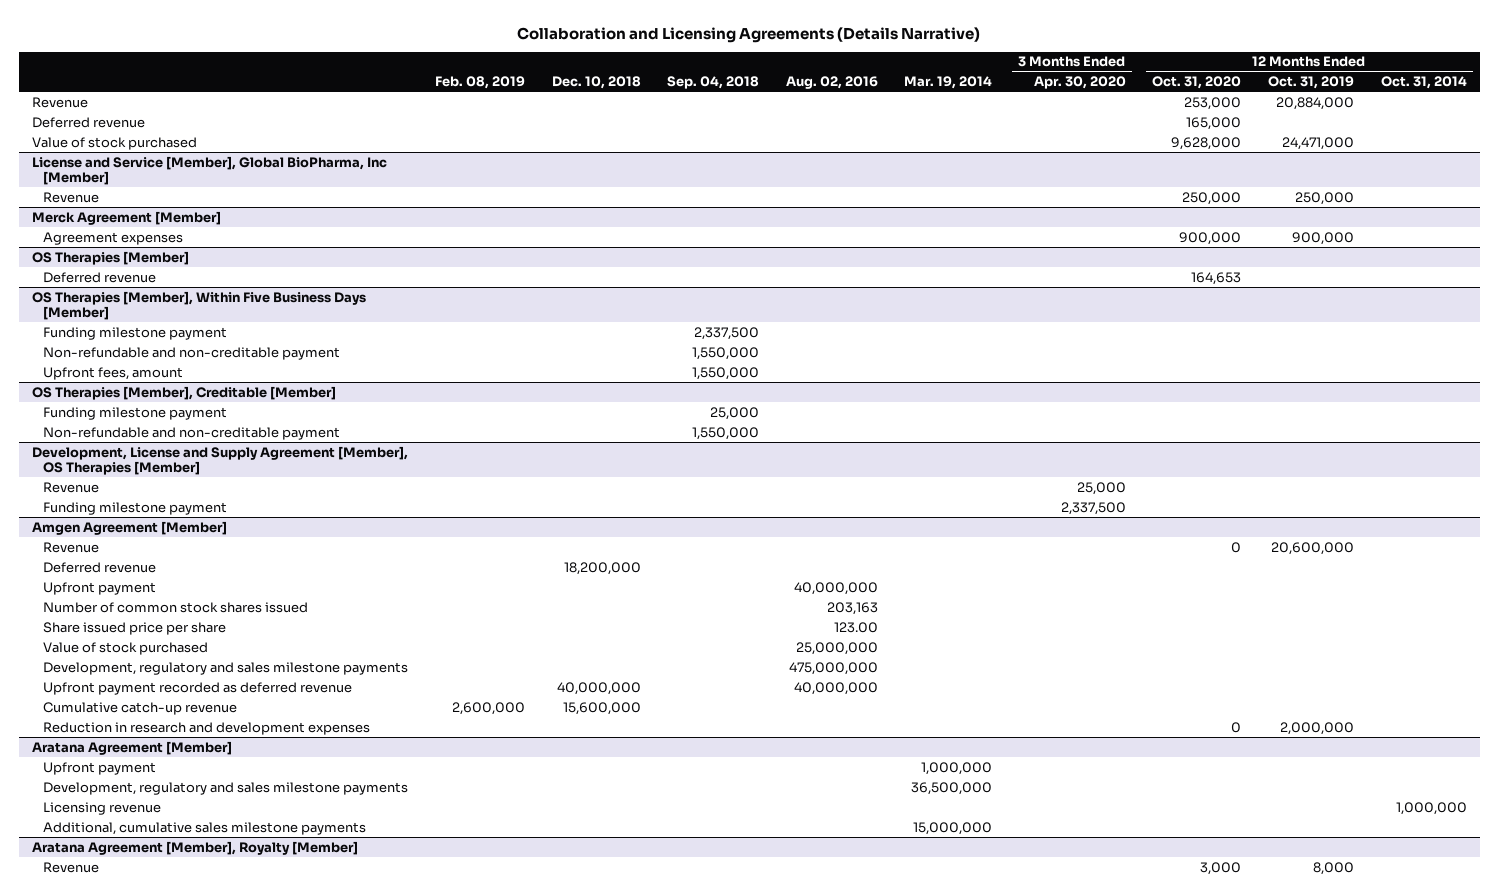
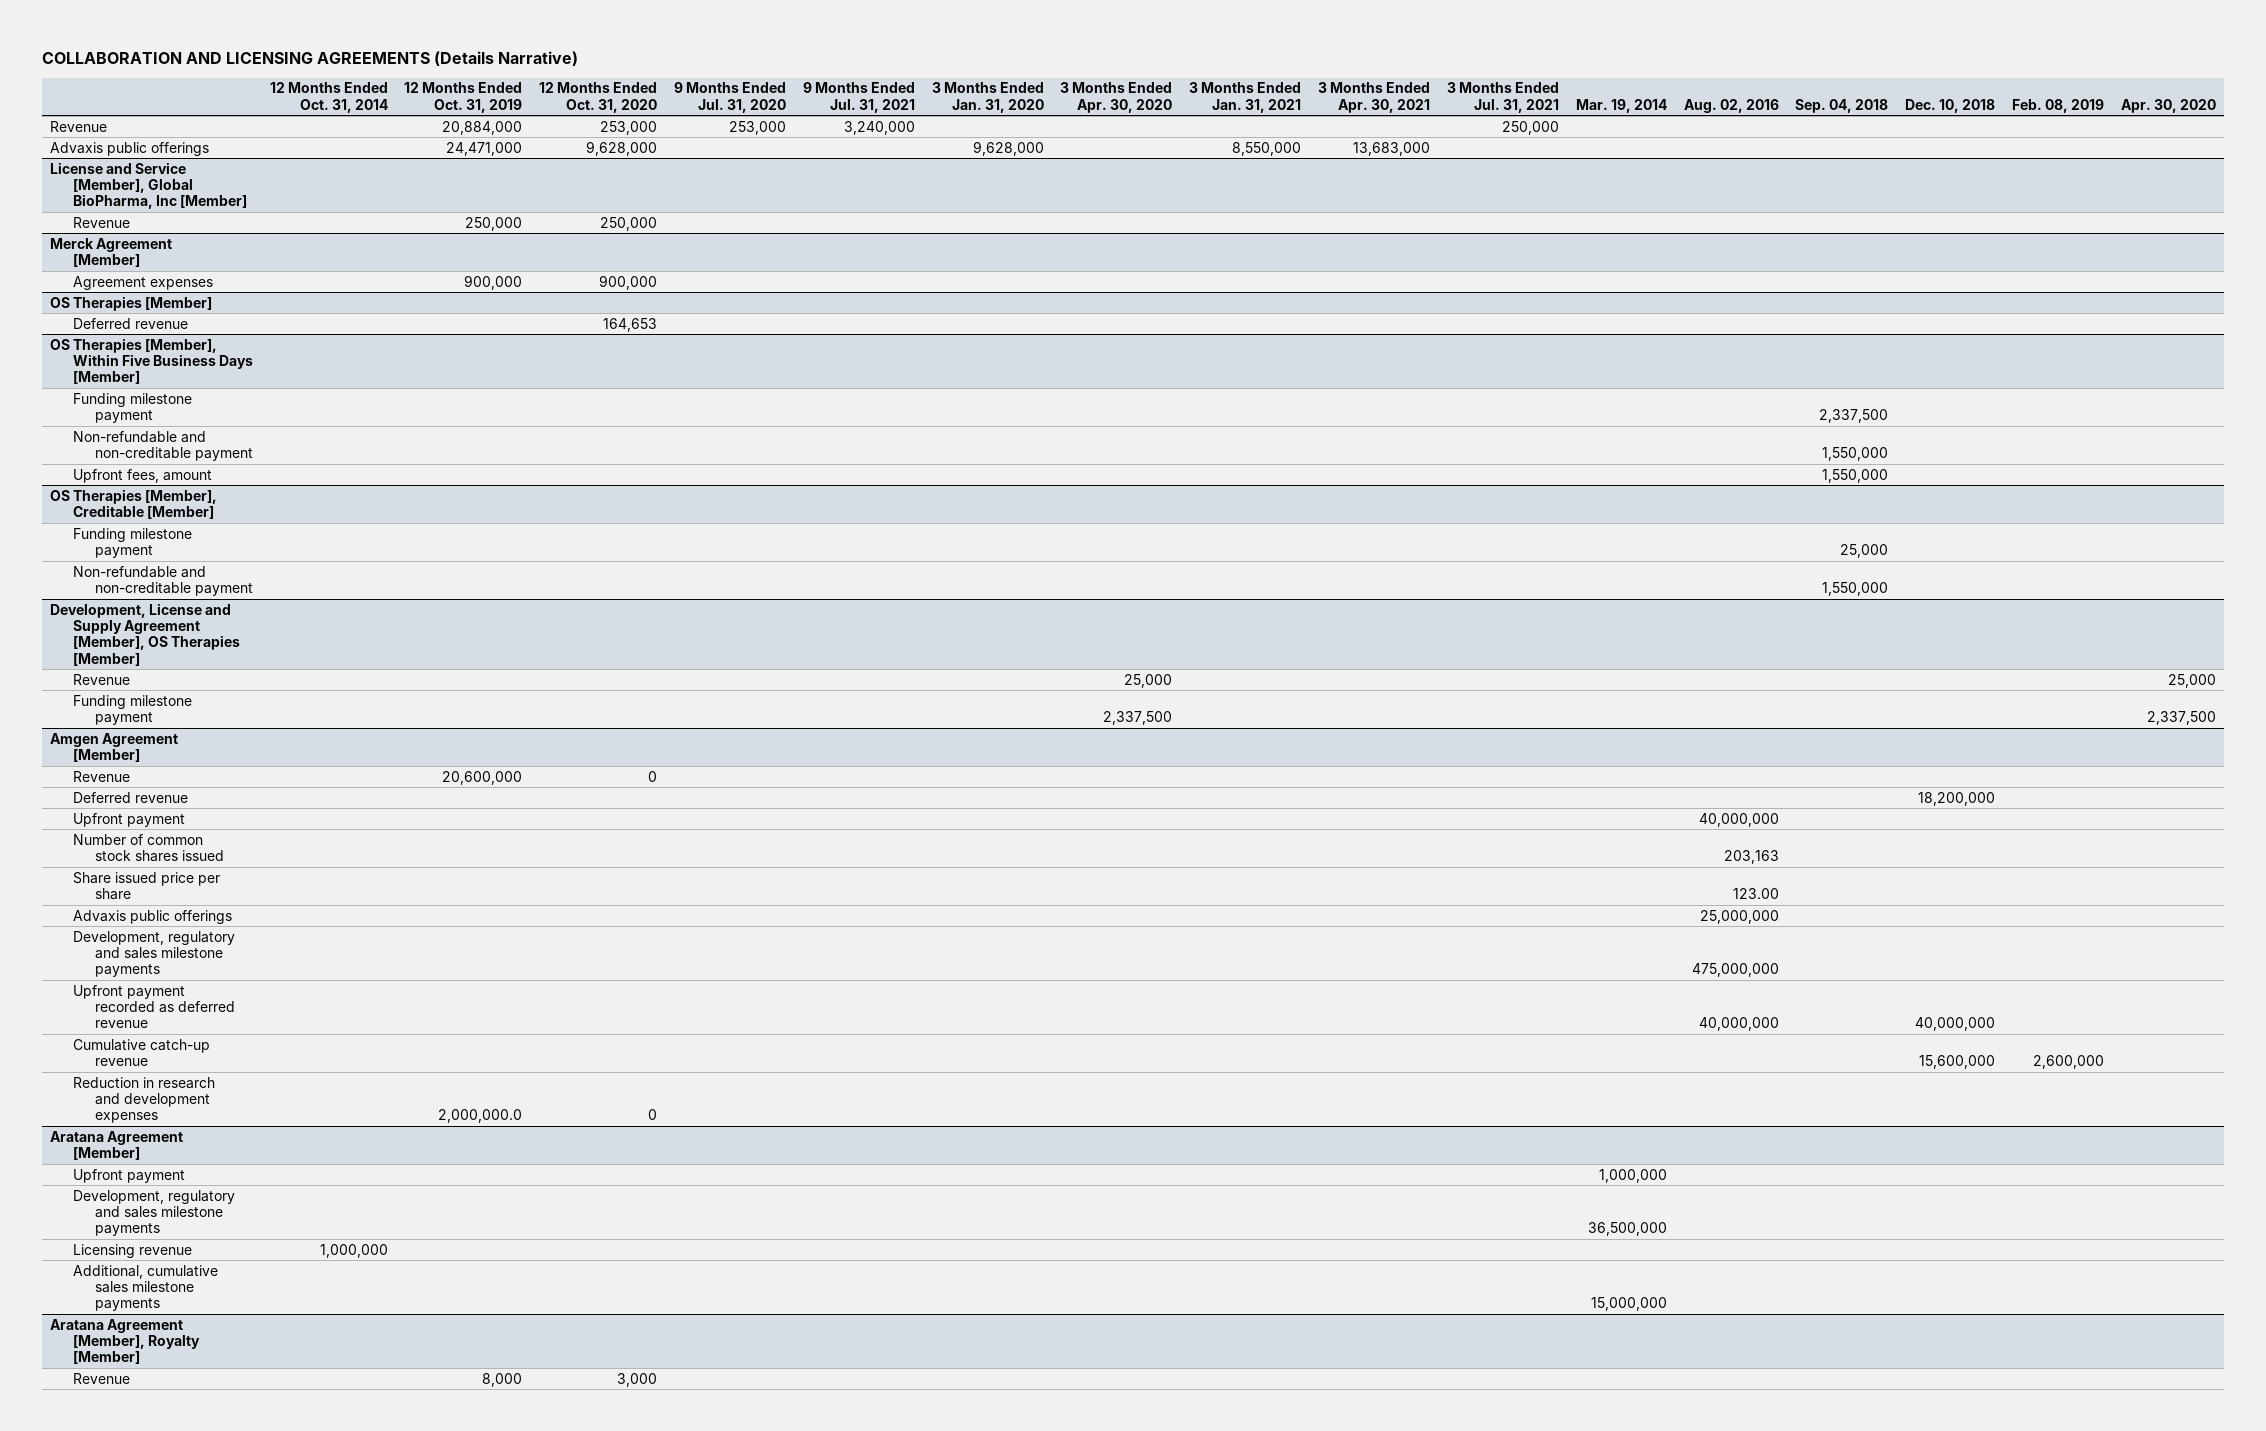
- Collaboration and Licensing Agreements (Details Narrative)
+ COLLABORATION AND LICENSING AGREEMENTS (Details Narrative)
- | Feb. 08, 2019 | Dec. 10, 2018 | Sep. 04, 2018 | Aug. 02, 2016 | Mar. 19, 2014 | 3 Months Ended Apr. 30, 2020 | 12 Months Ended Oct. 31, 2020 | 12 Months Ended Oct. 31, 2019 | 12 Months Ended Oct. 31, 2014
+ | 12 Months Ended Oct. 31, 2014 | 12 Months Ended Oct. 31, 2019 | 12 Months Ended Oct. 31, 2020 | 9 Months Ended Jul. 31, 2020 | 9 Months Ended Jul. 31, 2021 | 3 Months Ended Jan. 31, 2020 | 3 Months Ended Apr. 30, 2020 | 3 Months Ended Jan. 31, 2021 | 3 Months Ended Apr. 30, 2021 | 3 Months Ended Jul. 31, 2021 | Mar. 19, 2014 | Aug. 02, 2016 | Sep. 04, 2018 | Dec. 10, 2018 | Feb. 08, 2019 | Apr. 30, 2020
- Deferred revenue | | | | | | | 165,000 | |
- Value of stock purchased | | | | | | | 9,628,000 | 24,471,000 |
+ Advaxis public offerings | | 24,471,000 | 9,628,000 | | | 9,628,000 | | 8,550,000 | 13,683,000 | | | | | | |
@ Amgen Agreement [Member]
- Value of stock purchased | | | | 25,000,000 | | | | |
+ Advaxis public offerings | | | | | | | | | | | | 25,000,000 | | | |
- Reduction in research and development expenses | | | | | | | 0 | 2,000,000 |
+ Reduction in research and development expenses | | 2,000,000.0 | 0 | | | | | | | | | | | | |

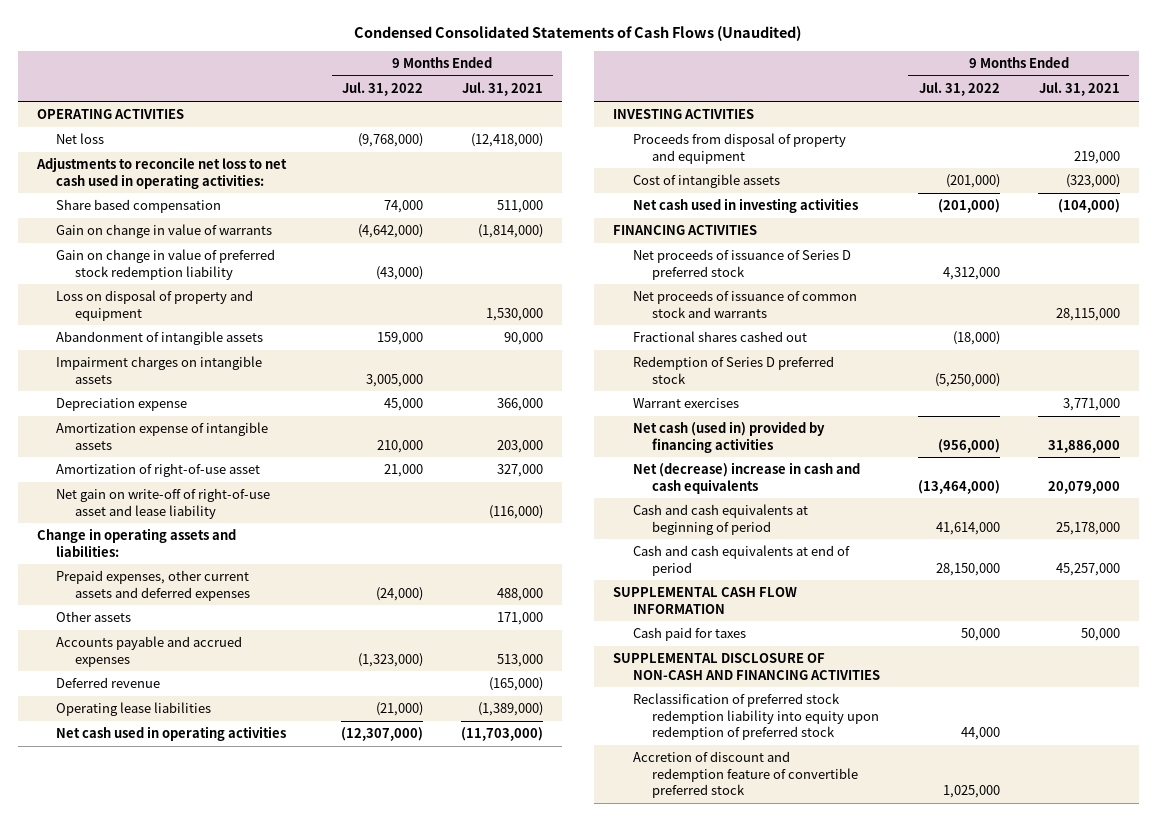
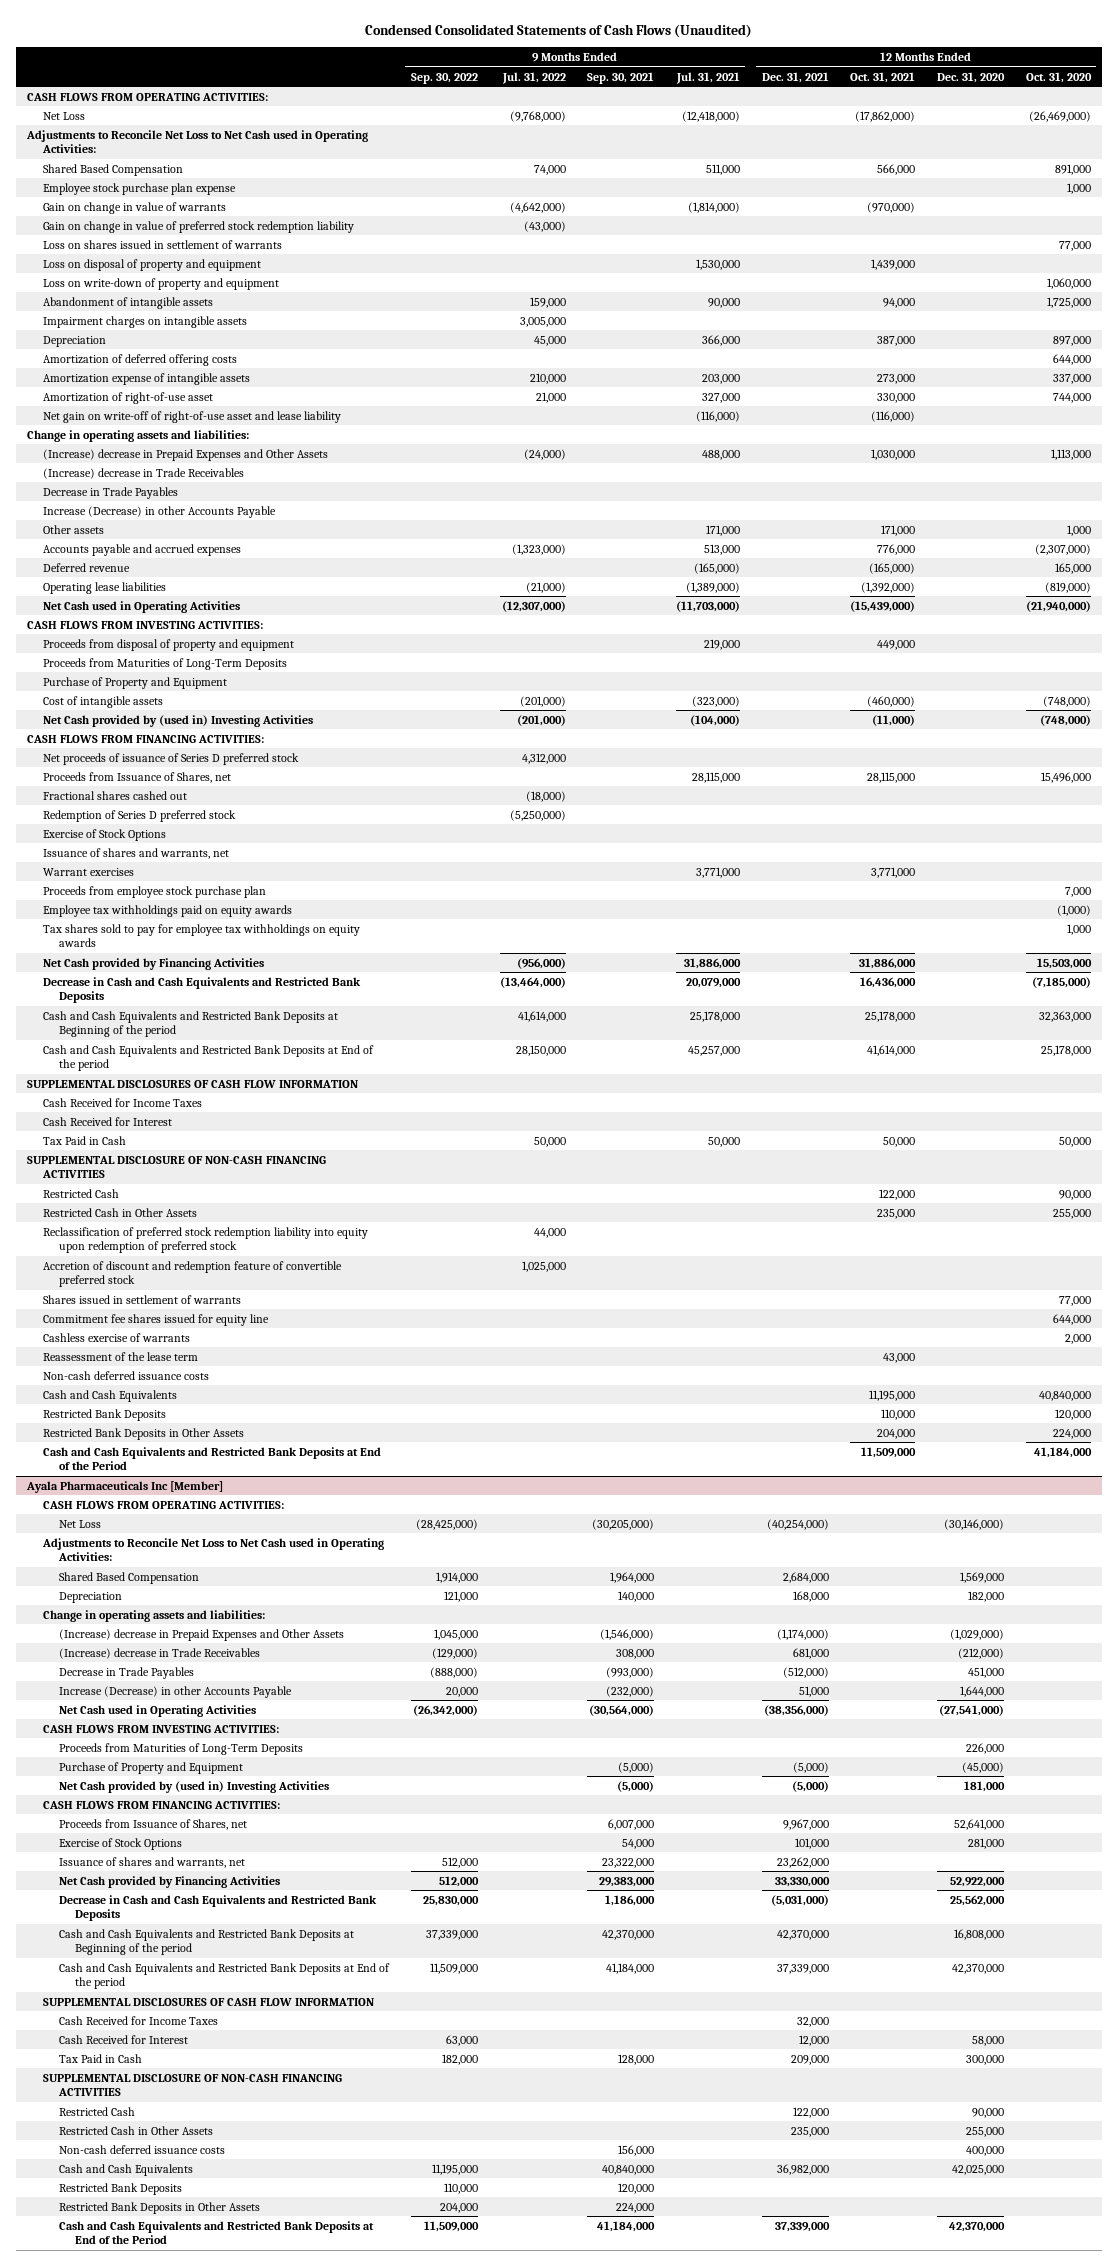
- | 9 Months Ended Jul. 31, 2022 | 9 Months Ended Jul. 31, 2021
+ | 9 Months Ended Sep. 30, 2022 | 9 Months Ended Jul. 31, 2022 | 9 Months Ended Sep. 30, 2021 | 9 Months Ended Jul. 31, 2021 | 12 Months Ended Dec. 31, 2021 | 12 Months Ended Oct. 31, 2021 | 12 Months Ended Dec. 31, 2020 | 12 Months Ended Oct. 31, 2020
- OPERATING ACTIVITIES
- Net loss | (9,768,000) | (12,418,000)
- Adjustments to reconcile net loss to net cash used in operating activities:
- Share based compensation | 74,000 | 511,000
+ CASH FLOWS FROM OPERATING ACTIVITIES:
+ Net Loss | | (9,768,000) | | (12,418,000) | | (17,862,000) | | (26,469,000)
+ Adjustments to Reconcile Net Loss to Net Cash used in Operating Activities:
+ Shared Based Compensation | | 74,000 | | 511,000 | | 566,000 | | 891,000
+ Employee stock purchase plan expense | | | | | | | | 1,000
+ Loss on shares issued in settlement of warrants | | | | | | | | 77,000
+ Loss on write-down of property and equipment | | | | | | | | 1,060,000
- Depreciation expense | 45,000 | 366,000
+ Depreciation | | 45,000 | | 366,000 | | 387,000 | | 897,000
+ Amortization of deferred offering costs | | | | | | | | 644,000
- Prepaid expenses, other current assets and deferred expenses | (24,000) | 488,000
+ (Increase) decrease in Prepaid Expenses and Other Assets | | (24,000) | | 488,000 | | 1,030,000 | | 1,113,000
+ (Increase) decrease in Trade Receivables
+ Decrease in Trade Payables
+ Increase (Decrease) in other Accounts Payable
- Net cash used in operating activities | (12,307,000) | (11,703,000)
- INVESTING ACTIVITIES
+ Net Cash used in Operating Activities | | (12,307,000) | | (11,703,000) | | (15,439,000) | | (21,940,000)
+ CASH FLOWS FROM INVESTING ACTIVITIES:
+ Proceeds from Maturities of Long-Term Deposits
+ Purchase of Property and Equipment
- Net cash used in investing activities | (201,000) | (104,000)
- FINANCING ACTIVITIES
+ Net Cash provided by (used in) Investing Activities | | (201,000) | | (104,000) | | (11,000) | | (748,000)
+ CASH FLOWS FROM FINANCING ACTIVITIES:
- Net proceeds of issuance of common stock and warrants | | 28,115,000
+ Proceeds from Issuance of Shares, net | | | | 28,115,000 | | 28,115,000 | | 15,496,000
+ Exercise of Stock Options
+ Issuance of shares and warrants, net
- Net cash (used in) provided by financing activities | (956,000) | 31,886,000
- Net (decrease) increase in cash and cash equivalents | (13,464,000) | 20,079,000
- Cash and cash equivalents at beginning of period | 41,614,000 | 25,178,000
- Cash and cash equivalents at end of period | 28,150,000 | 45,257,000
- SUPPLEMENTAL CASH FLOW INFORMATION
- Cash paid for taxes | 50,000 | 50,000
- SUPPLEMENTAL DISCLOSURE OF NON-CASH AND FINANCING ACTIVITIES
+ Proceeds from employee stock purchase plan | | | | | | | | 7,000
+ Employee tax withholdings paid on equity awards | | | | | | | | (1,000)
+ Tax shares sold to pay for employee tax withholdings on equity awards | | | | | | | | 1,000
+ Net Cash provided by Financing Activities | | (956,000) | | 31,886,000 | | 31,886,000 | | 15,503,000
+ Decrease in Cash and Cash Equivalents and Restricted Bank Deposits | | (13,464,000) | | 20,079,000 | | 16,436,000 | | (7,185,000)
+ Cash and Cash Equivalents and Restricted Bank Deposits at Beginning of the period | | 41,614,000 | | 25,178,000 | | 25,178,000 | | 32,363,000
+ Cash and Cash Equivalents and Restricted Bank Deposits at End of the period | | 28,150,000 | | 45,257,000 | | 41,614,000 | | 25,178,000
+ SUPPLEMENTAL DISCLOSURES OF CASH FLOW INFORMATION
+ Cash Received for Income Taxes
+ Cash Received for Interest
+ Tax Paid in Cash | | 50,000 | | 50,000 | | 50,000 | | 50,000
+ SUPPLEMENTAL DISCLOSURE OF NON-CASH FINANCING ACTIVITIES
+ Restricted Cash | | | | | | 122,000 | | 90,000
+ Restricted Cash in Other Assets | | | | | | 235,000 | | 255,000
+ Shares issued in settlement of warrants | | | | | | | | 77,000
+ Commitment fee shares issued for equity line | | | | | | | | 644,000
+ Cashless exercise of warrants | | | | | | | | 2,000
+ Reassessment of the lease term | | | | | | 43,000 | |
+ Non-cash deferred issuance costs
+ Cash and Cash Equivalents | | | | | | 11,195,000 | | 40,840,000
+ Restricted Bank Deposits | | | | | | 110,000 | | 120,000
+ Restricted Bank Deposits in Other Assets | | | | | | 204,000 | | 224,000
+ Cash and Cash Equivalents and Restricted Bank Deposits at End of the Period | | | | | | 11,509,000 | | 41,184,000
+ Ayala Pharmaceuticals Inc [Member]
+ CASH FLOWS FROM OPERATING ACTIVITIES:
+ Net Loss | (28,425,000) | | (30,205,000) | | (40,254,000) | | (30,146,000) |
+ Adjustments to Reconcile Net Loss to Net Cash used in Operating Activities:
+ Shared Based Compensation | 1,914,000 | | 1,964,000 | | 2,684,000 | | 1,569,000 |
+ Depreciation | 121,000 | | 140,000 | | 168,000 | | 182,000 |
+ Change in operating assets and liabilities:
+ (Increase) decrease in Prepaid Expenses and Other Assets | 1,045,000 | | (1,546,000) | | (1,174,000) | | (1,029,000) |
+ (Increase) decrease in Trade Receivables | (129,000) | | 308,000 | | 681,000 | | (212,000) |
+ Decrease in Trade Payables | (888,000) | | (993,000) | | (512,000) | | 451,000 |
+ Increase (Decrease) in other Accounts Payable | 20,000 | | (232,000) | | 51,000 | | 1,644,000 |
+ Net Cash used in Operating Activities | (26,342,000) | | (30,564,000) | | (38,356,000) | | (27,541,000) |
+ CASH FLOWS FROM INVESTING ACTIVITIES:
+ Proceeds from Maturities of Long-Term Deposits | | | | | | | 226,000 |
+ Purchase of Property and Equipment | | | (5,000) | | (5,000) | | (45,000) |
+ Net Cash provided by (used in) Investing Activities | | | (5,000) | | (5,000) | | 181,000 |
+ CASH FLOWS FROM FINANCING ACTIVITIES:
+ Proceeds from Issuance of Shares, net | | | 6,007,000 | | 9,967,000 | | 52,641,000 |
+ Exercise of Stock Options | | | 54,000 | | 101,000 | | 281,000 |
+ Issuance of shares and warrants, net | 512,000 | | 23,322,000 | | 23,262,000 | | |
+ Net Cash provided by Financing Activities | 512,000 | | 29,383,000 | | 33,330,000 | | 52,922,000 |
+ Decrease in Cash and Cash Equivalents and Restricted Bank Deposits | 25,830,000 | | 1,186,000 | | (5,031,000) | | 25,562,000 |
+ Cash and Cash Equivalents and Restricted Bank Deposits at Beginning of the period | 37,339,000 | | 42,370,000 | | 42,370,000 | | 16,808,000 |
+ Cash and Cash Equivalents and Restricted Bank Deposits at End of the period | 11,509,000 | | 41,184,000 | | 37,339,000 | | 42,370,000 |
+ SUPPLEMENTAL DISCLOSURES OF CASH FLOW INFORMATION
+ Cash Received for Income Taxes | | | | | 32,000 | | |
+ Cash Received for Interest | 63,000 | | | | 12,000 | | 58,000 |
+ Tax Paid in Cash | 182,000 | | 128,000 | | 209,000 | | 300,000 |
+ SUPPLEMENTAL DISCLOSURE OF NON-CASH FINANCING ACTIVITIES
+ Restricted Cash | | | | | 122,000 | | 90,000 |
+ Restricted Cash in Other Assets | | | | | 235,000 | | 255,000 |
+ Non-cash deferred issuance costs | | | 156,000 | | | | 400,000 |
+ Cash and Cash Equivalents | 11,195,000 | | 40,840,000 | | 36,982,000 | | 42,025,000 |
+ Restricted Bank Deposits | 110,000 | | 120,000 | | | | |
+ Restricted Bank Deposits in Other Assets | 204,000 | | 224,000 | | | | |
+ Cash and Cash Equivalents and Restricted Bank Deposits at End of the Period | 11,509,000 | | 41,184,000 | | 37,339,000 | | 42,370,000 |

